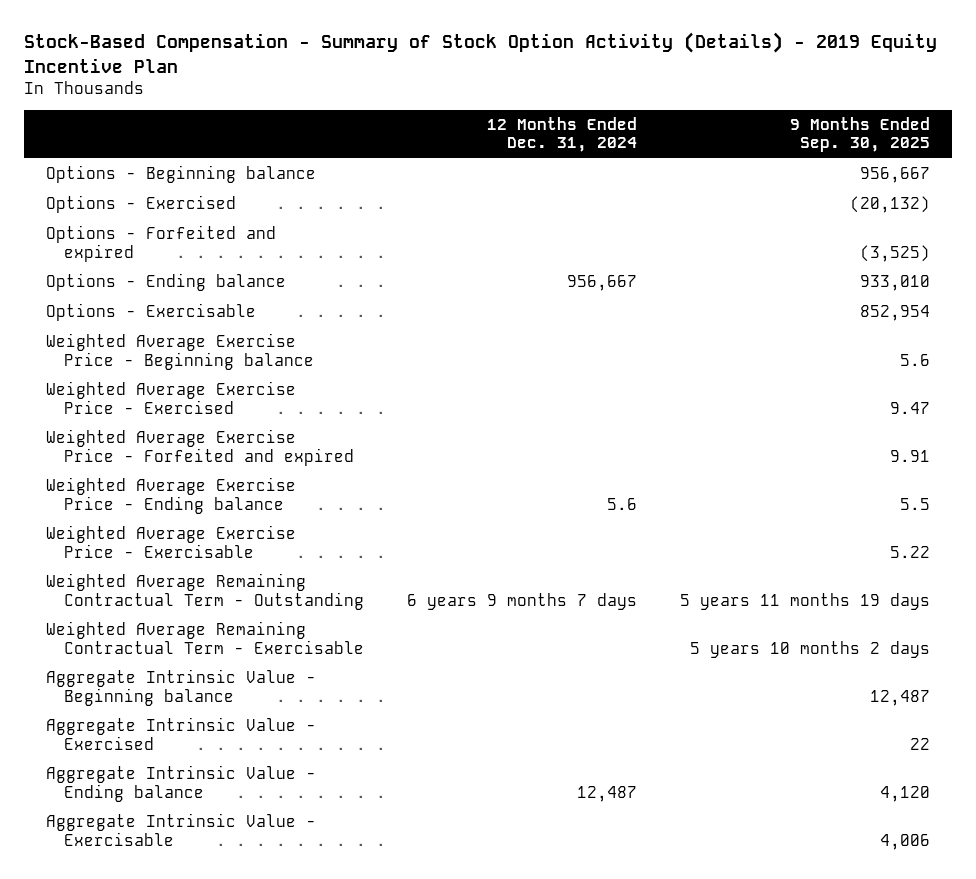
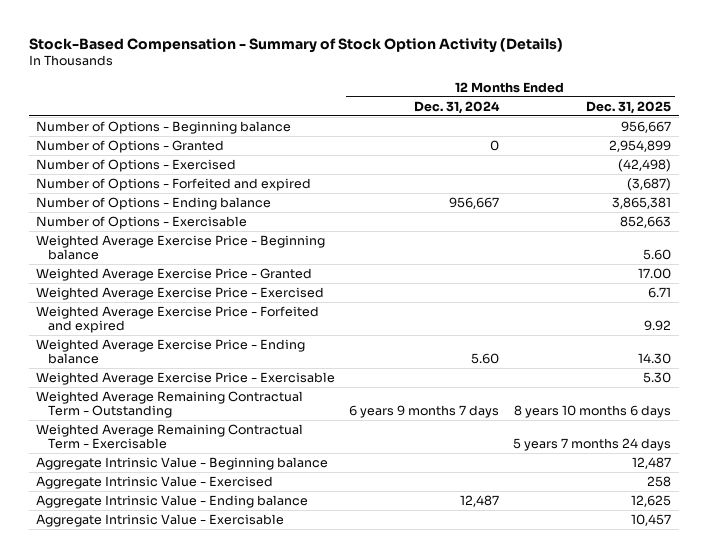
- Stock-Based Compensation - Summary of Stock Option Activity (Details) - 2019 Equity Incentive Plan
+ Stock-Based Compensation - Summary of Stock Option Activity (Details)
- | 12 Months Ended Dec. 31, 2024 | 9 Months Ended Sep. 30, 2025
+ | 12 Months Ended Dec. 31, 2024 | 12 Months Ended Dec. 31, 2025
- Options - Beginning balance | | 956,667
- Options - Exercised | | (20,132)
- Options - Forfeited and expired | | (3,525)
- Options - Ending balance | 956,667 | 933,010
- Options - Exercisable | | 852,954
+ Number of Options - Beginning balance | | 956,667
+ Number of Options - Granted | 0 | 2,954,899
+ Number of Options - Exercised | | (42,498)
+ Number of Options - Forfeited and expired | | (3,687)
+ Number of Options - Ending balance | 956,667 | 3,865,381
+ Number of Options - Exercisable | | 852,663
+ Weighted Average Exercise Price - Granted | | 17.00
- Weighted Average Exercise Price - Ending balance | 5.6 | 5.5
+ Weighted Average Exercise Price - Ending balance | 5.60 | 14.30

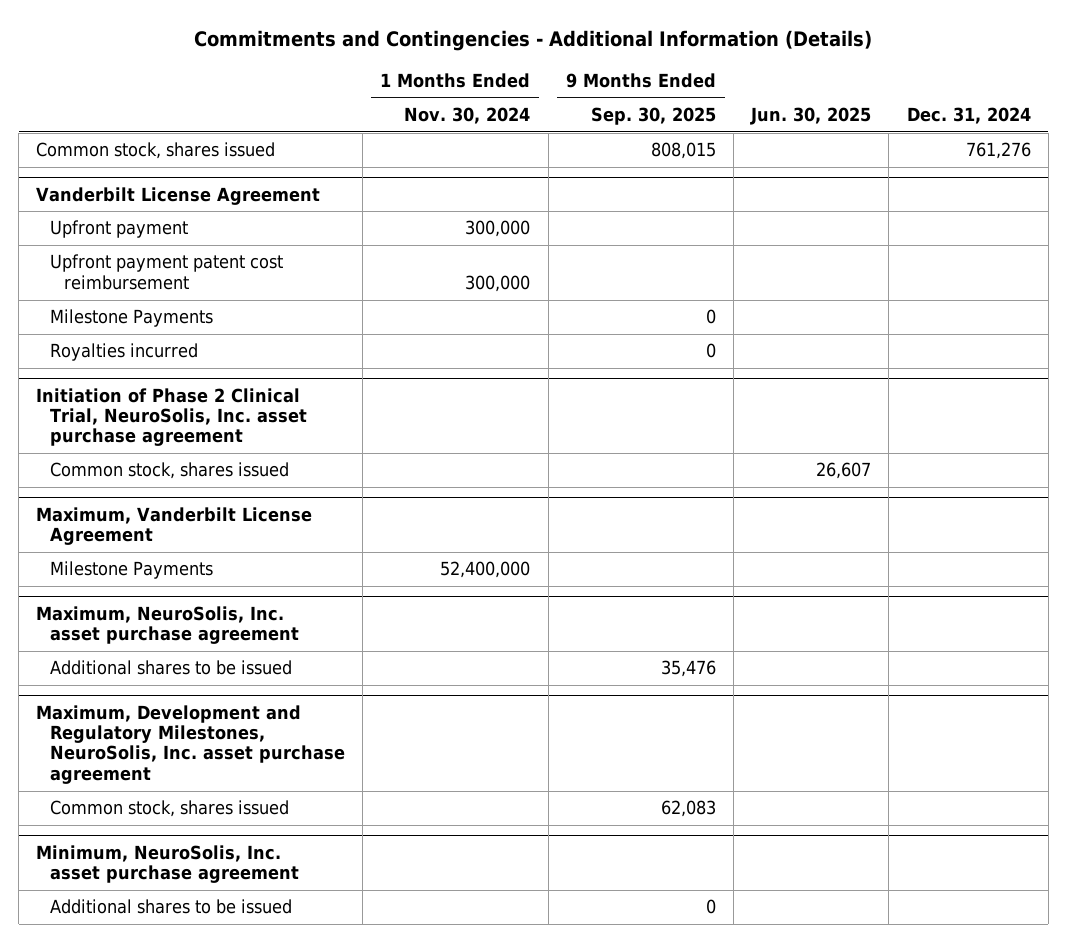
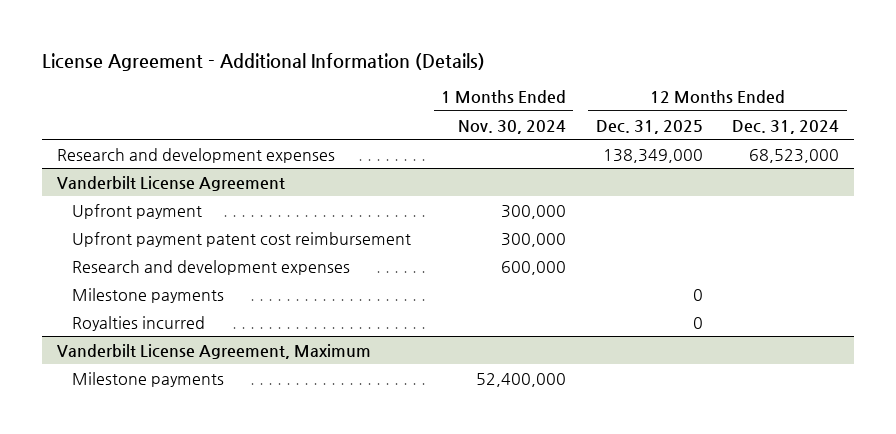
- Commitments and Contingencies - Additional Information (Details)
+ License Agreement - Additional Information (Details)
- | 1 Months Ended Nov. 30, 2024 | 9 Months Ended Sep. 30, 2025 | Jun. 30, 2025 | Dec. 31, 2024
+ | 1 Months Ended Nov. 30, 2024 | 12 Months Ended Dec. 31, 2025 | 12 Months Ended Dec. 31, 2024
- Common stock, shares issued | | 808,015 | | 761,276
+ Research and development expenses | | 138,349,000 | 68,523,000
@ Vanderbilt License Agreement
- Milestone Payments | | 0 | |
+ Research and development expenses | 600,000 | |
+ Milestone payments | | 0 |
- Initiation of Phase 2 Clinical Trial, NeuroSolis, Inc. asset purchase agreement
- Common stock, shares issued | | | 26,607 |
- Maximum, Vanderbilt License Agreement
- Milestone Payments | 52,400,000 | | |
- Maximum, NeuroSolis, Inc. asset purchase agreement
- Additional shares to be issued | | 35,476 | |
- Maximum, Development and Regulatory Milestones, NeuroSolis, Inc. asset purchase agreement
- Common stock, shares issued | | 62,083 | |
- Minimum, NeuroSolis, Inc. asset purchase agreement
- Additional shares to be issued | | 0 | |
+ Vanderbilt License Agreement, Maximum
+ Milestone payments | 52,400,000 | |

